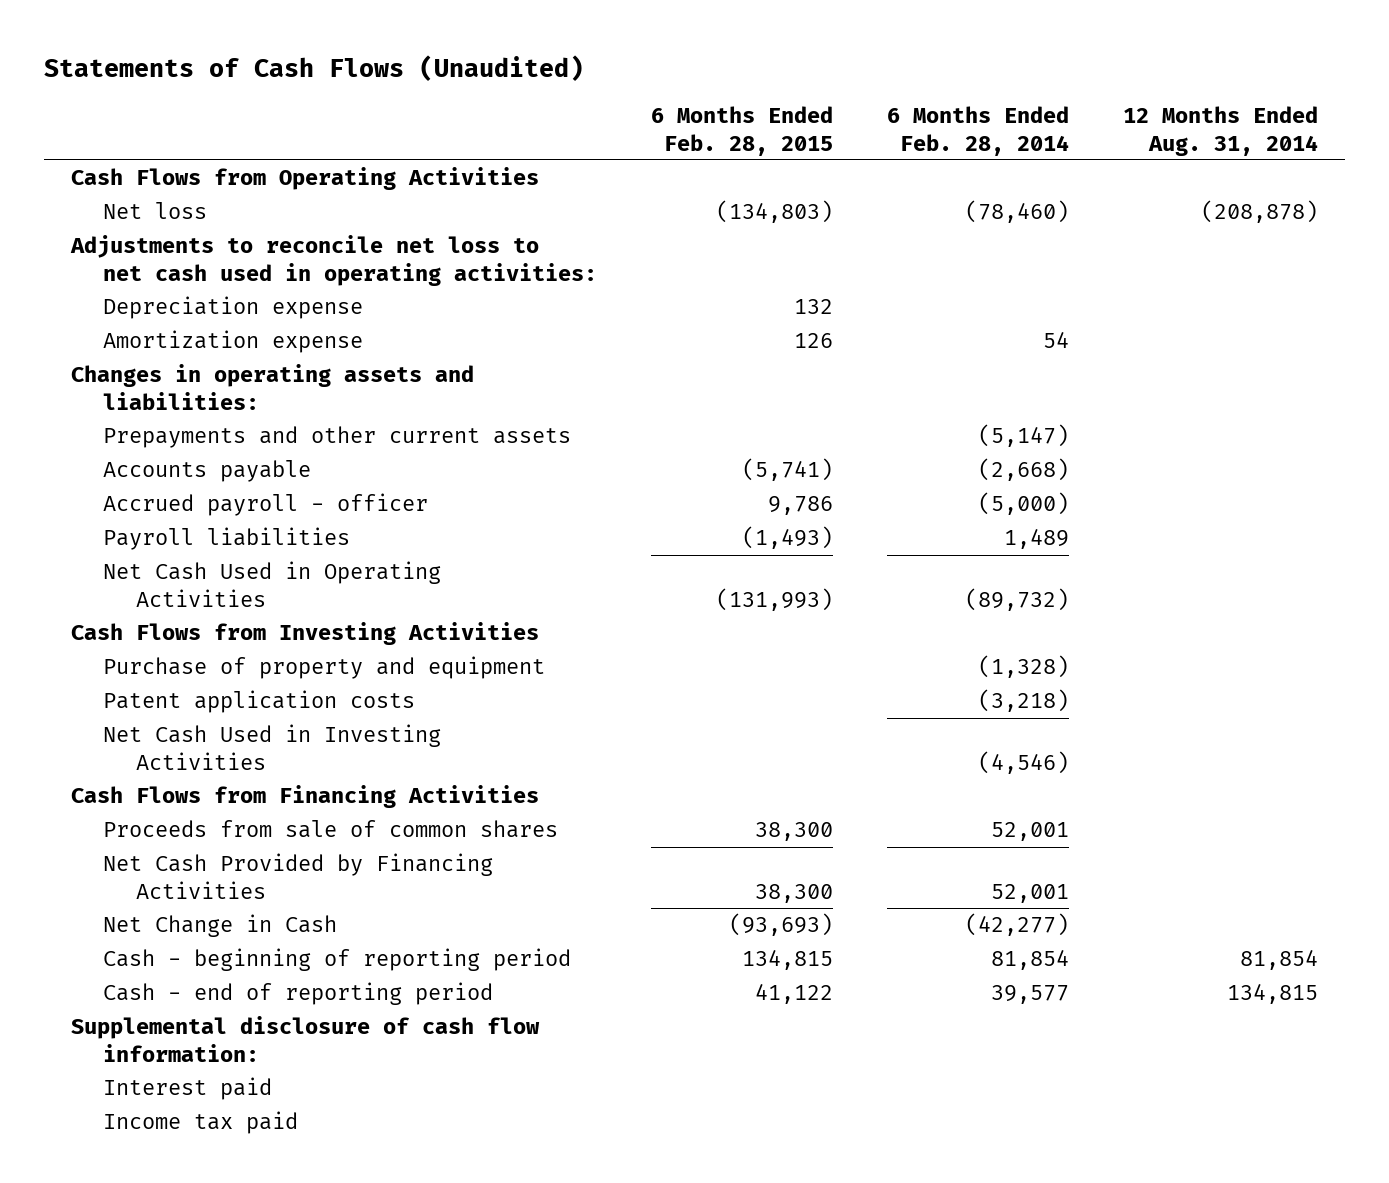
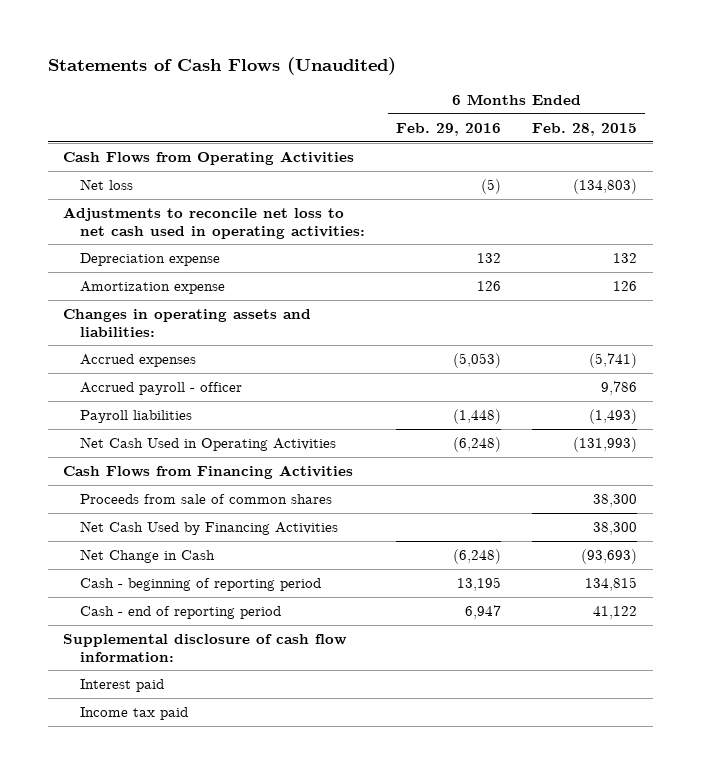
- | 6 Months Ended Feb. 28, 2015 | 6 Months Ended Feb. 28, 2014 | 12 Months Ended Aug. 31, 2014
+ | 6 Months Ended Feb. 29, 2016 | 6 Months Ended Feb. 28, 2015
- Prepayments and other current assets | | (5,147) |
- Accounts payable | (5,741) | (2,668) |
+ Accrued expenses | (5,053) | (5,741)
- Cash Flows from Investing Activities
- Purchase of property and equipment | | (1,328) |
- Patent application costs | | (3,218) |
- Net Cash Used in Investing Activities | | (4,546) |
- Net Cash Provided by Financing Activities | 38,300 | 52,001 |
+ Net Cash Used by Financing Activities | | 38,300

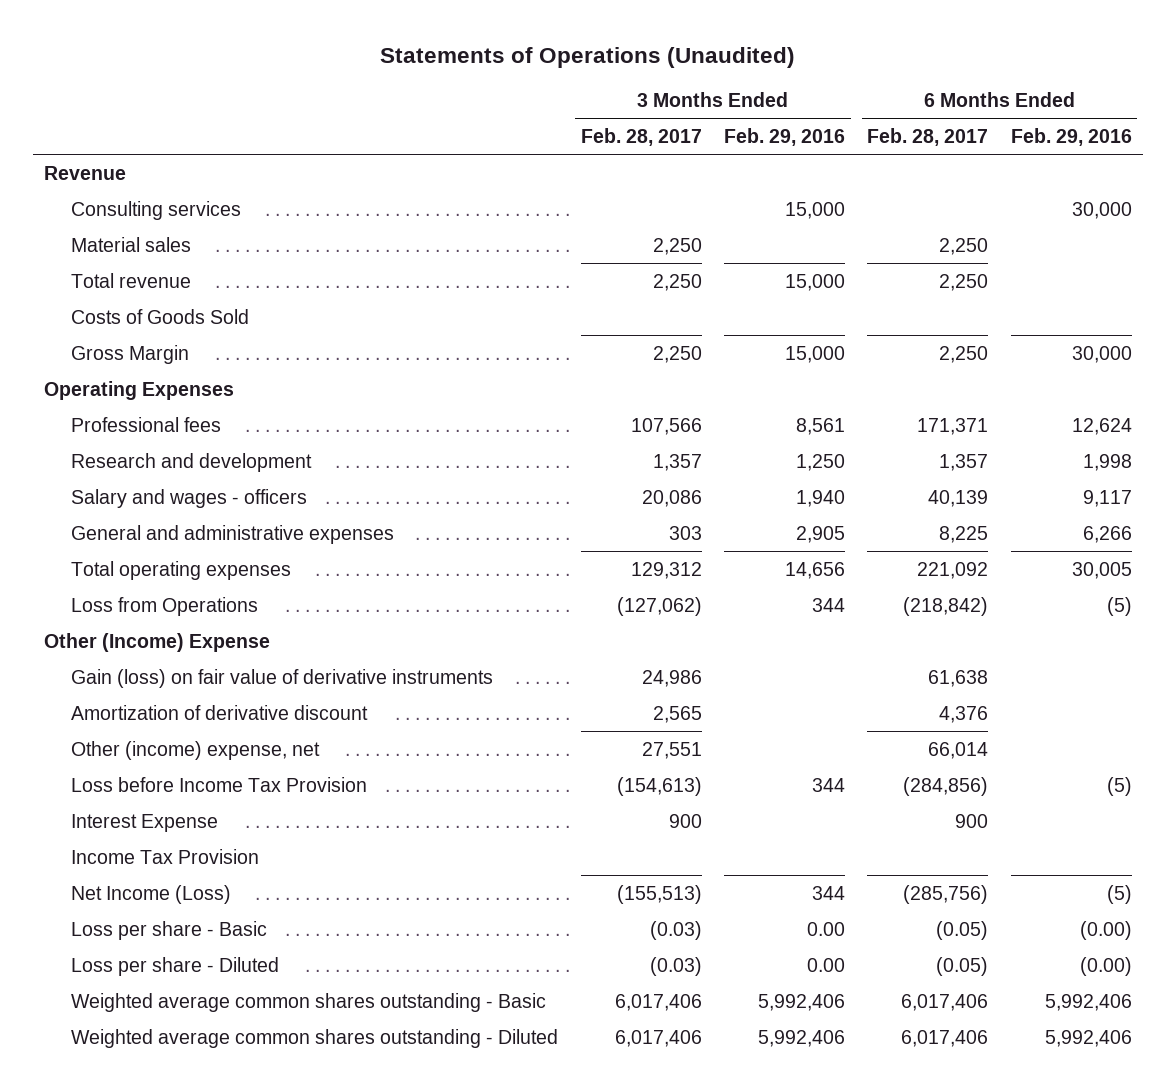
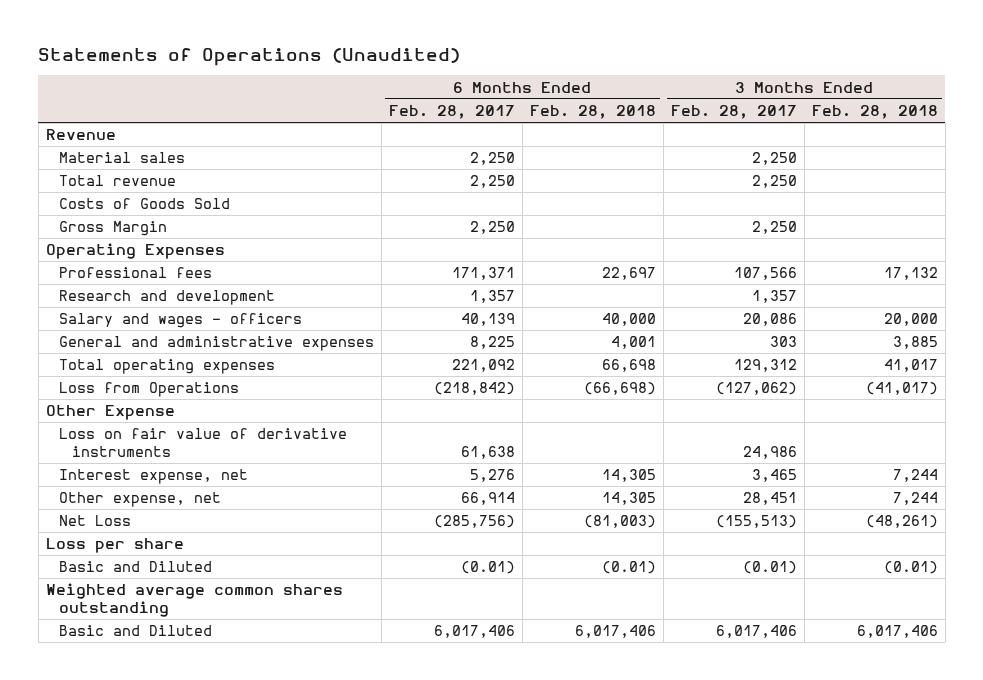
- | 3 Months Ended Feb. 28, 2017 | 3 Months Ended Feb. 29, 2016 | 6 Months Ended Feb. 28, 2017 | 6 Months Ended Feb. 29, 2016
+ | 6 Months Ended Feb. 28, 2017 | 6 Months Ended Feb. 28, 2018 | 3 Months Ended Feb. 28, 2017 | 3 Months Ended Feb. 28, 2018
- Consulting services | | 15,000 | | 30,000
- Other (Income) Expense
- Gain (loss) on fair value of derivative instruments | 24,986 | | 61,638 |
- Amortization of derivative discount | 2,565 | | 4,376 |
- Other (income) expense, net | 27,551 | | 66,014 |
- Loss before Income Tax Provision | (154,613) | 344 | (284,856) | (5)
- Interest Expense | 900 | | 900 |
- Income Tax Provision
- Net Income (Loss) | (155,513) | 344 | (285,756) | (5)
- Loss per share - Basic | (0.03) | 0.00 | (0.05) | (0.00)
- Loss per share - Diluted | (0.03) | 0.00 | (0.05) | (0.00)
- Weighted average common shares outstanding - Basic | 6,017,406 | 5,992,406 | 6,017,406 | 5,992,406
- Weighted average common shares outstanding - Diluted | 6,017,406 | 5,992,406 | 6,017,406 | 5,992,406
+ Other Expense
+ Loss on fair value of derivative instruments | 61,638 | | 24,986 |
+ Interest expense, net | 5,276 | 14,305 | 3,465 | 7,244
+ Other expense, net | 66,914 | 14,305 | 28,451 | 7,244
+ Net Loss | (285,756) | (81,003) | (155,513) | (48,261)
+ Loss per share
+ Basic and Diluted | (0.01) | (0.01) | (0.01) | (0.01)
+ Weighted average common shares outstanding
+ Basic and Diluted | 6,017,406 | 6,017,406 | 6,017,406 | 6,017,406

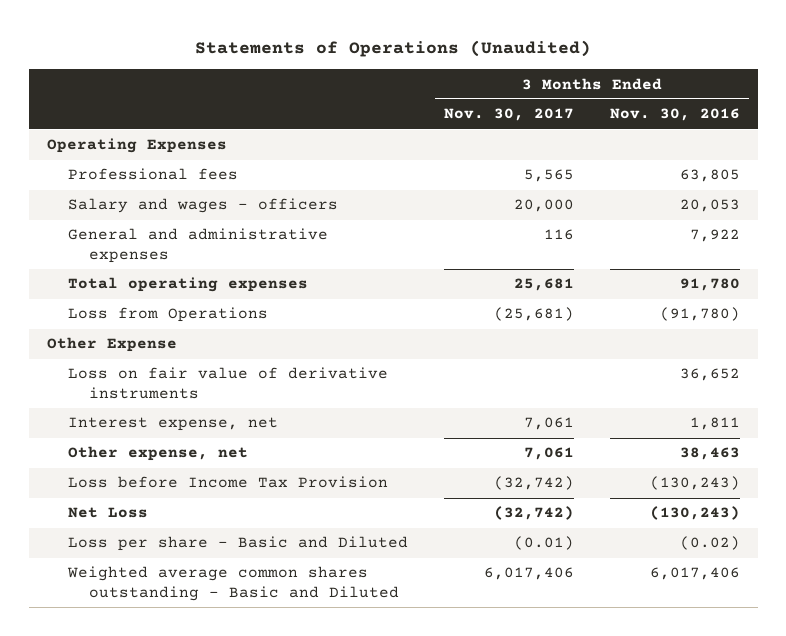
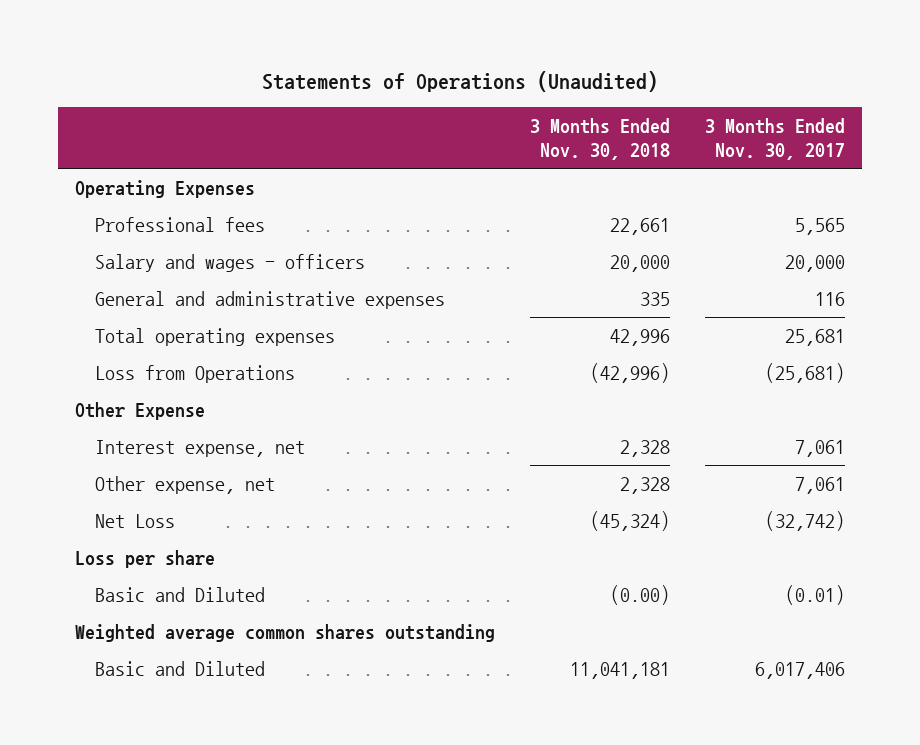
- | 3 Months Ended Nov. 30, 2017 | 3 Months Ended Nov. 30, 2016
+ | 3 Months Ended Nov. 30, 2018 | 3 Months Ended Nov. 30, 2017
- Loss on fair value of derivative instruments | | 36,652
- Loss before Income Tax Provision | (32,742) | (130,243)
- Loss per share - Basic and Diluted | (0.01) | (0.02)
- Weighted average common shares outstanding - Basic and Diluted | 6,017,406 | 6,017,406
+ Loss per share
+ Basic and Diluted | (0.00) | (0.01)
+ Weighted average common shares outstanding
+ Basic and Diluted | 11,041,181 | 6,017,406

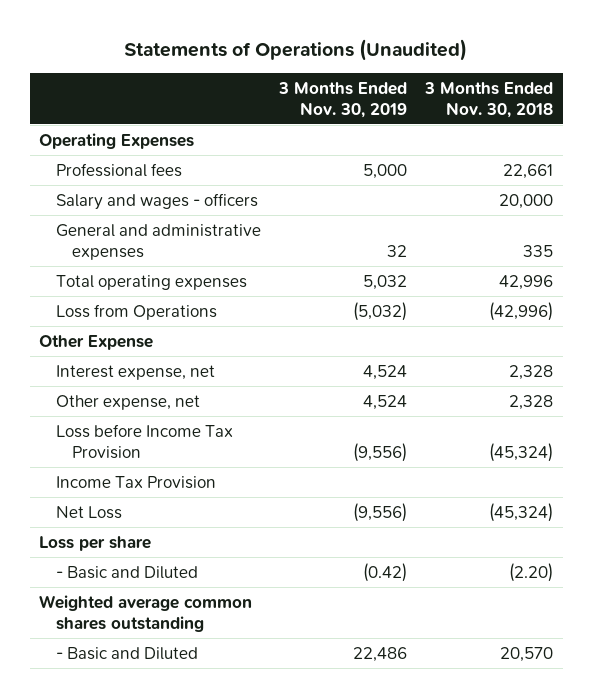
- | 3 Months Ended Nov. 30, 2018 | 3 Months Ended Nov. 30, 2017
+ | 3 Months Ended Nov. 30, 2019 | 3 Months Ended Nov. 30, 2018
+ Loss before Income Tax Provision | (9,556) | (45,324)
+ Income Tax Provision
- Basic and Diluted | (0.00) | (0.01)
+ - Basic and Diluted | (0.42) | (2.20)
- Basic and Diluted | 11,041,181 | 6,017,406
+ - Basic and Diluted | 22,486 | 20,570

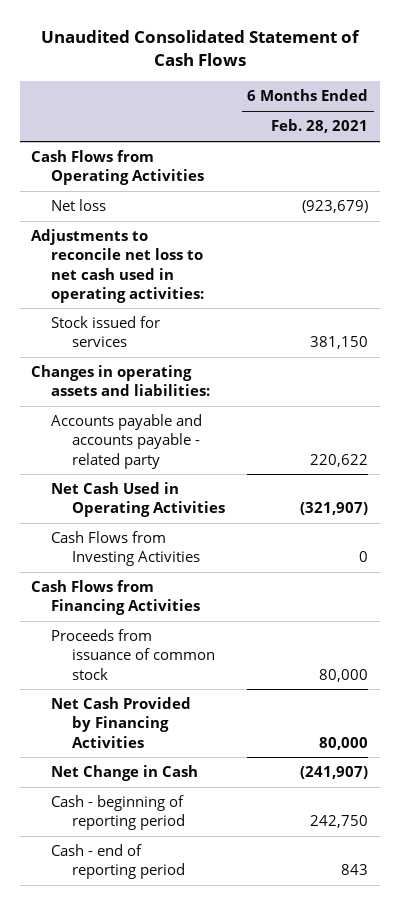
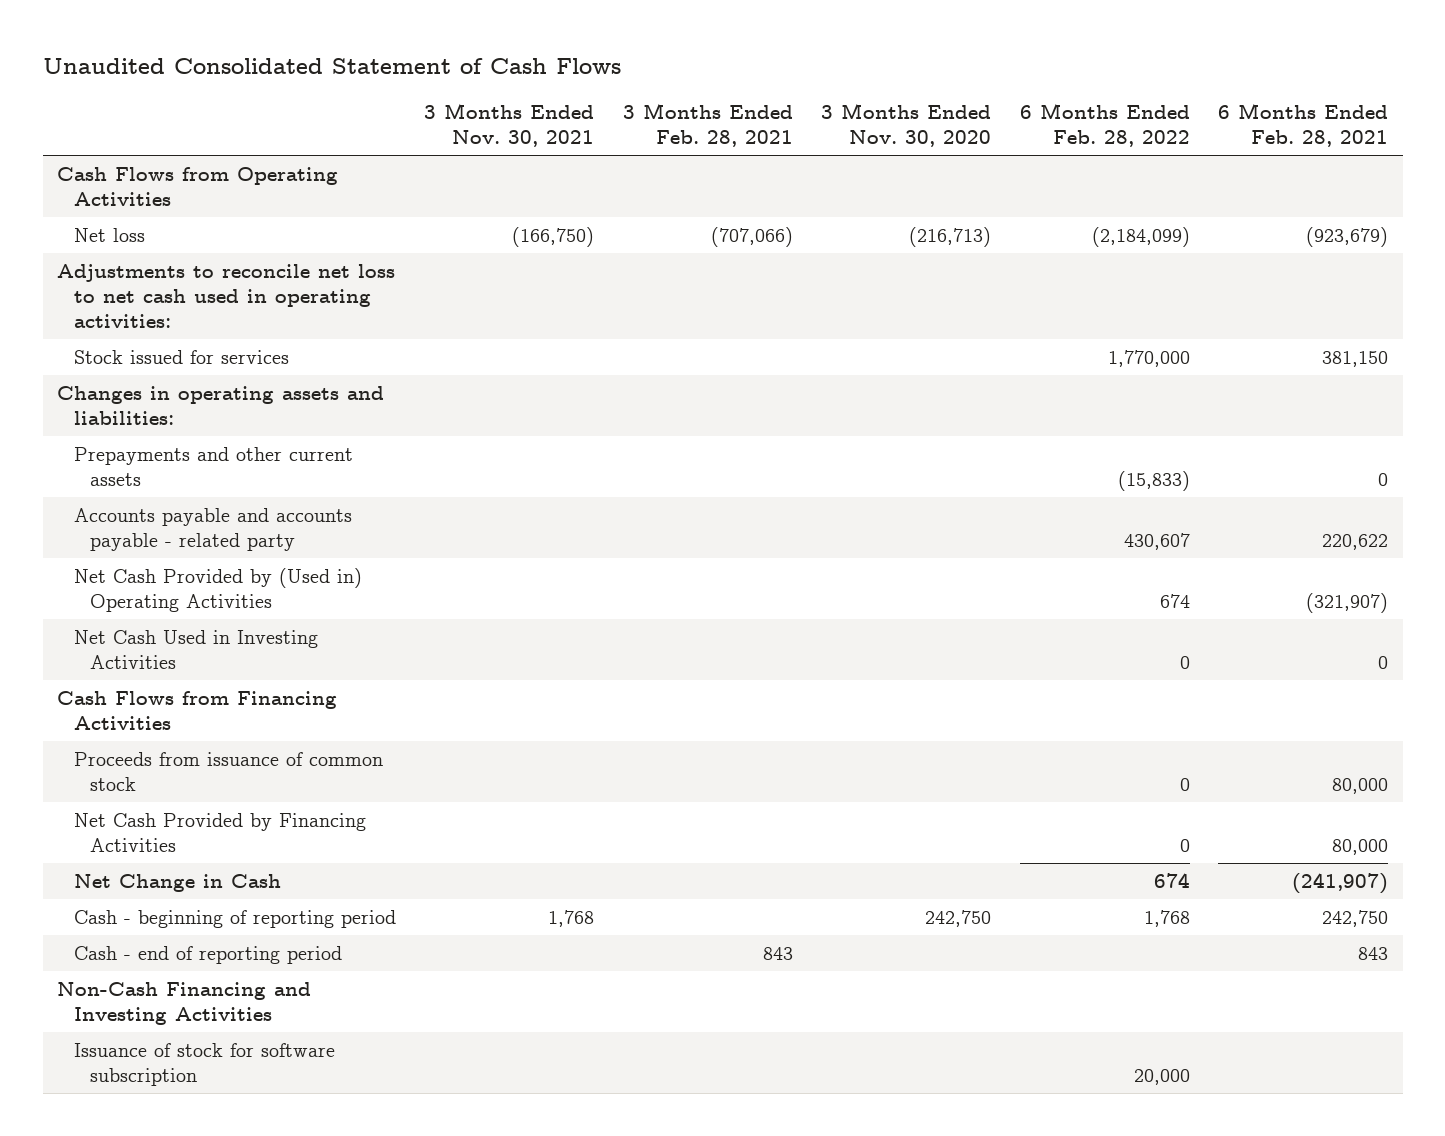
- | 6 Months Ended Feb. 28, 2021
+ | 3 Months Ended Nov. 30, 2021 | 3 Months Ended Feb. 28, 2021 | 3 Months Ended Nov. 30, 2020 | 6 Months Ended Feb. 28, 2022 | 6 Months Ended Feb. 28, 2021
+ Prepayments and other current assets | | | | (15,833) | 0
- Net Cash Used in Operating Activities | (321,907)
- Cash Flows from Investing Activities | 0
+ Net Cash Provided by (Used in) Operating Activities | | | | 674 | (321,907)
+ Net Cash Used in Investing Activities | | | | 0 | 0
+ Non-Cash Financing and Investing Activities
+ Issuance of stock for software subscription | | | | 20,000 |

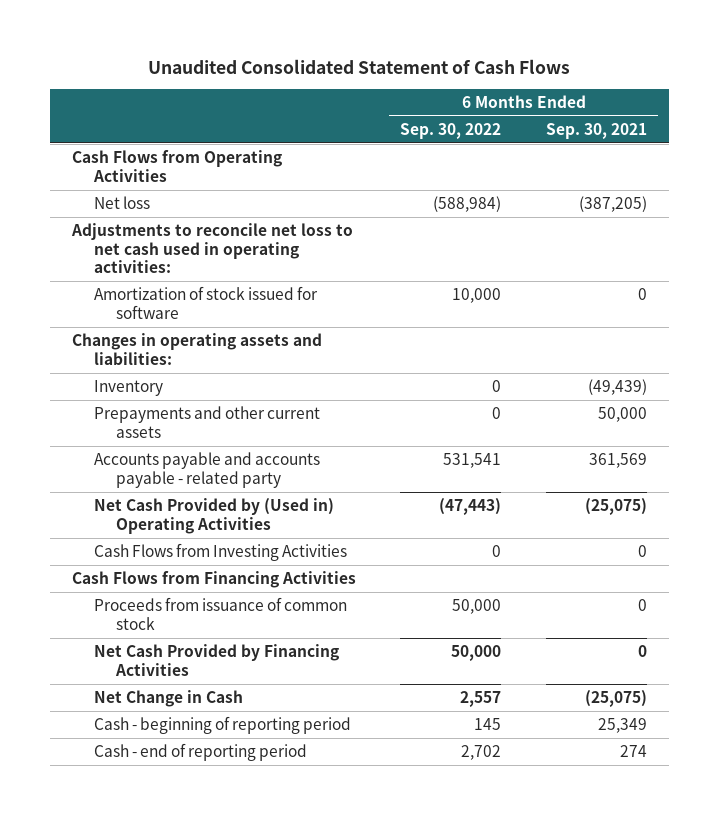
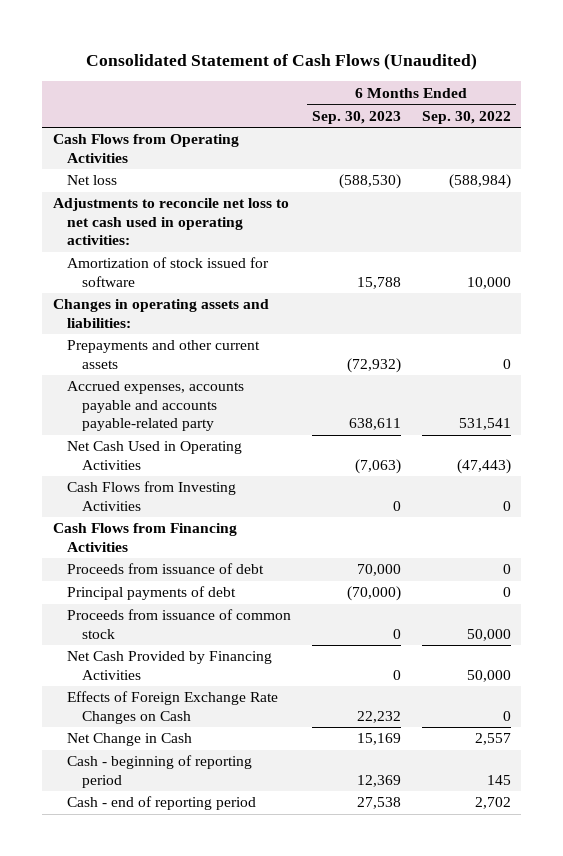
- Unaudited Consolidated Statement of Cash Flows
+ Consolidated Statement of Cash Flows (Unaudited)
- | 6 Months Ended Sep. 30, 2022 | 6 Months Ended Sep. 30, 2021
+ | 6 Months Ended Sep. 30, 2023 | 6 Months Ended Sep. 30, 2022
- Inventory | 0 | (49,439)
- Accounts payable and accounts payable - related party | 531,541 | 361,569
- Net Cash Provided by (Used in) Operating Activities | (47,443) | (25,075)
+ Accrued expenses, accounts payable and accounts payable-related party | 638,611 | 531,541
+ Net Cash Used in Operating Activities | (7,063) | (47,443)
+ Proceeds from issuance of debt | 70,000 | 0
+ Principal payments of debt | (70,000) | 0
+ Effects of Foreign Exchange Rate Changes on Cash | 22,232 | 0

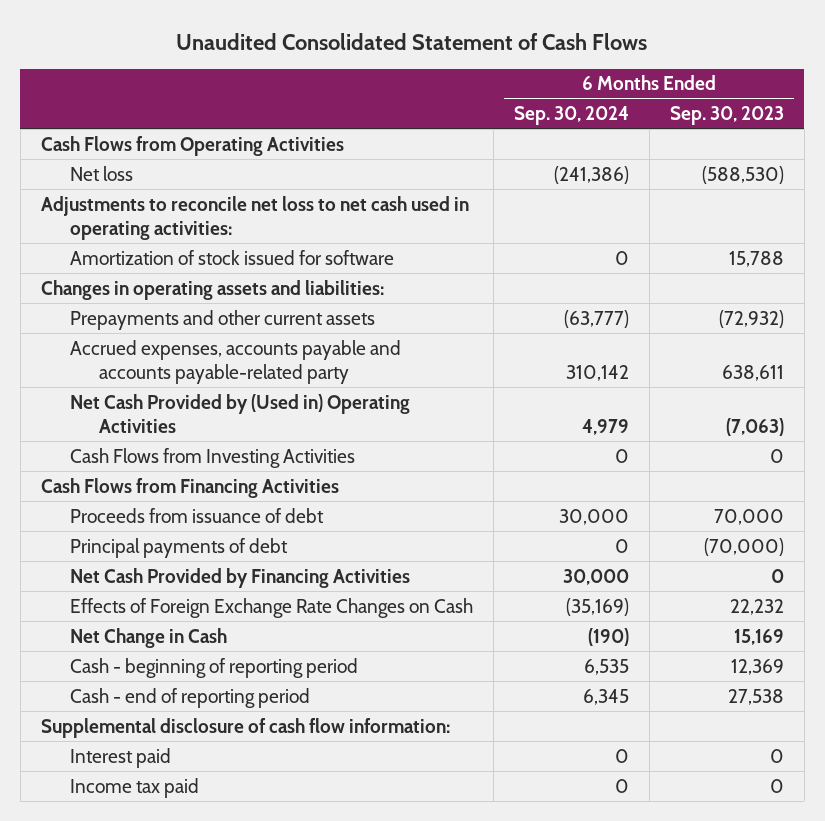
- Consolidated Statement of Cash Flows (Unaudited)
+ Unaudited Consolidated Statement of Cash Flows
- | 6 Months Ended Sep. 30, 2023 | 6 Months Ended Sep. 30, 2022
+ | 6 Months Ended Sep. 30, 2024 | 6 Months Ended Sep. 30, 2023
- Net Cash Used in Operating Activities | (7,063) | (47,443)
+ Net Cash Provided by (Used in) Operating Activities | 4,979 | (7,063)
- Proceeds from issuance of common stock | 0 | 50,000
+ Supplemental disclosure of cash flow information:
+ Interest paid | 0 | 0
+ Income tax paid | 0 | 0

